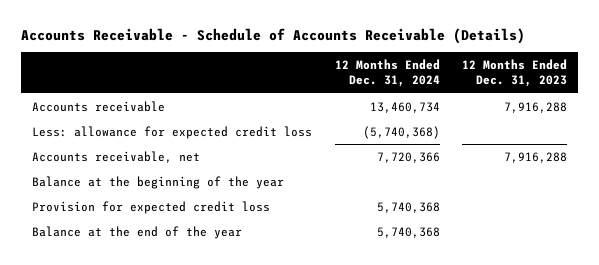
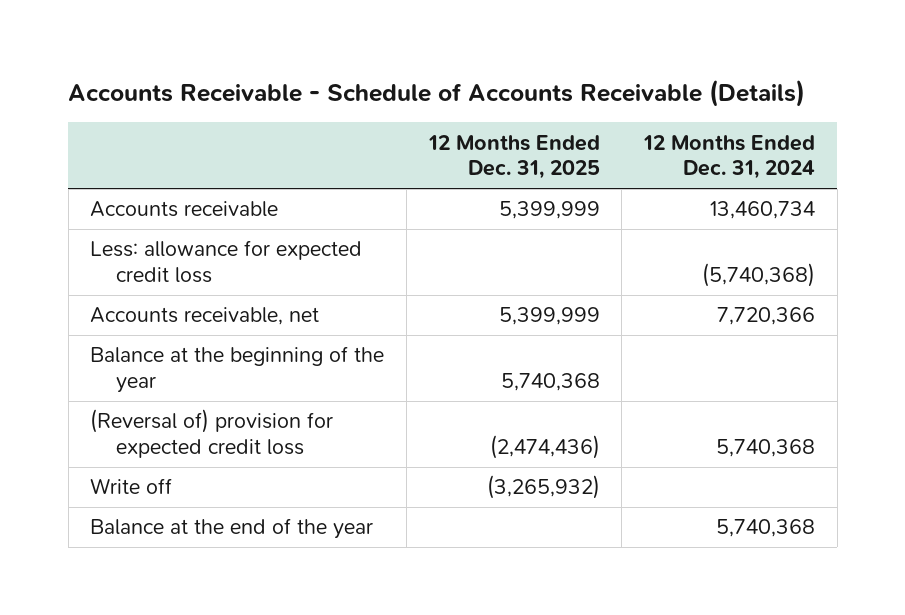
- | 12 Months Ended Dec. 31, 2024 | 12 Months Ended Dec. 31, 2023
+ | 12 Months Ended Dec. 31, 2025 | 12 Months Ended Dec. 31, 2024
- Provision for expected credit loss | 5,740,368 |
+ (Reversal of) provision for expected credit loss | (2,474,436) | 5,740,368
+ Write off | (3,265,932) |

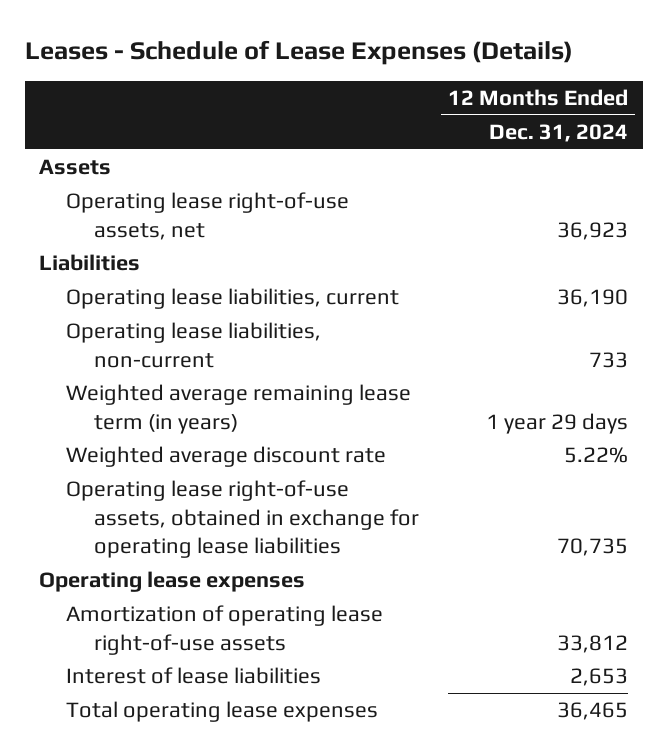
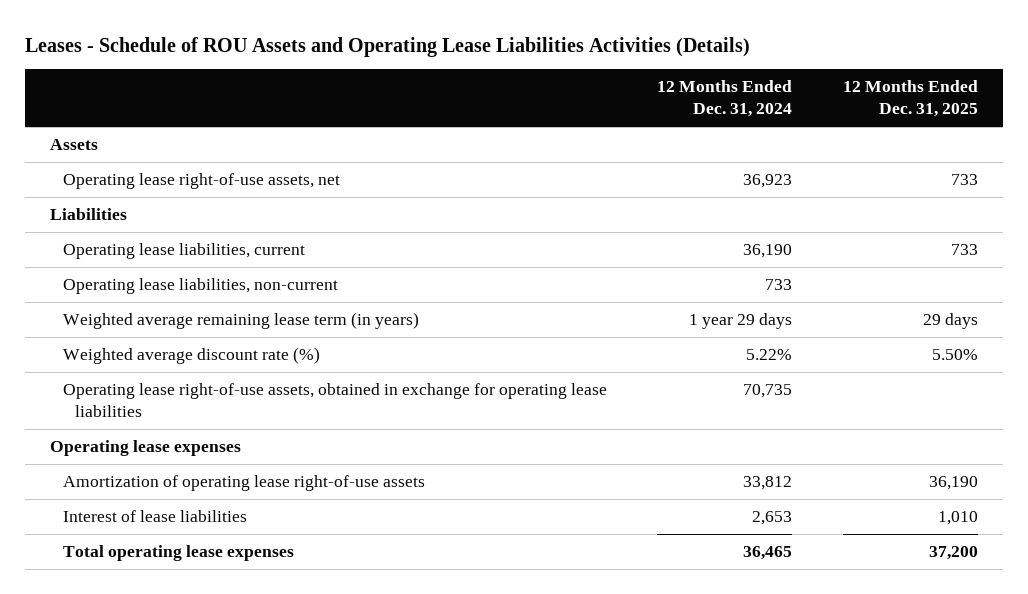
- Leases - Schedule of Lease Expenses (Details)
+ Leases - Schedule of ROU Assets and Operating Lease Liabilities Activities (Details)
- | 12 Months Ended Dec. 31, 2024
+ | 12 Months Ended Dec. 31, 2024 | 12 Months Ended Dec. 31, 2025
- Weighted average discount rate | 5.22%
+ Weighted average discount rate (%) | 5.22% | 5.50%

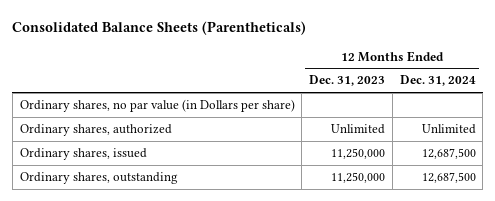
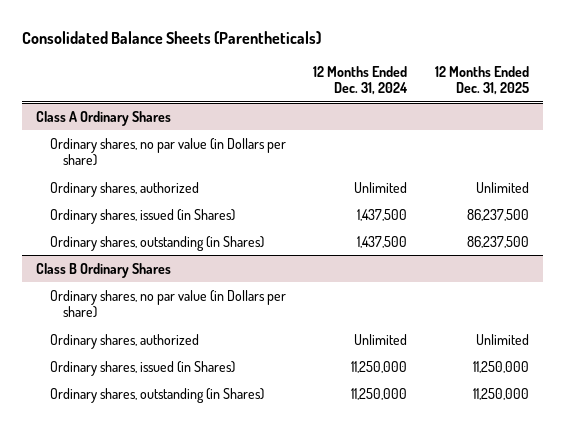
- | 12 Months Ended Dec. 31, 2023 | 12 Months Ended Dec. 31, 2024
+ | 12 Months Ended Dec. 31, 2024 | 12 Months Ended Dec. 31, 2025
+ Class A Ordinary Shares
- Ordinary shares, issued | 11,250,000 | 12,687,500
- Ordinary shares, outstanding | 11,250,000 | 12,687,500
+ Ordinary shares, issued (in Shares) | 1,437,500 | 86,237,500
+ Ordinary shares, outstanding (in Shares) | 1,437,500 | 86,237,500
+ Class B Ordinary Shares
+ Ordinary shares, no par value (in Dollars per share)
+ Ordinary shares, authorized | Unlimited | Unlimited
+ Ordinary shares, issued (in Shares) | 11,250,000 | 11,250,000
+ Ordinary shares, outstanding (in Shares) | 11,250,000 | 11,250,000

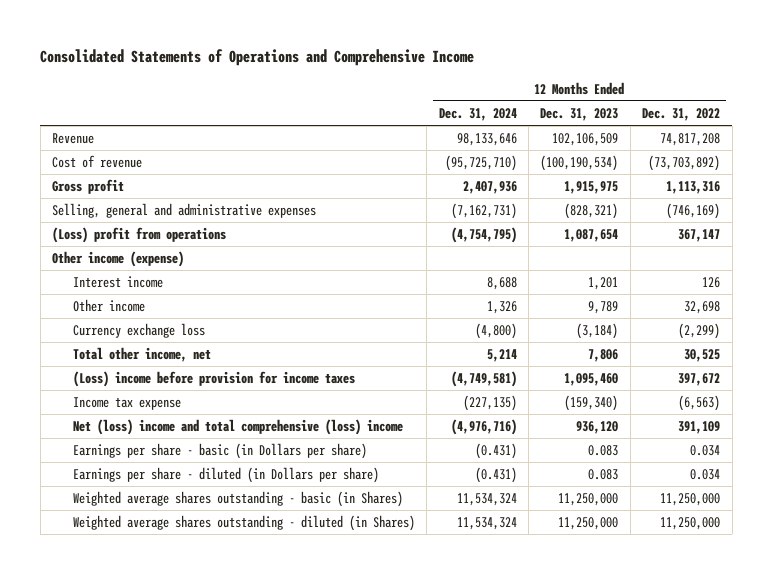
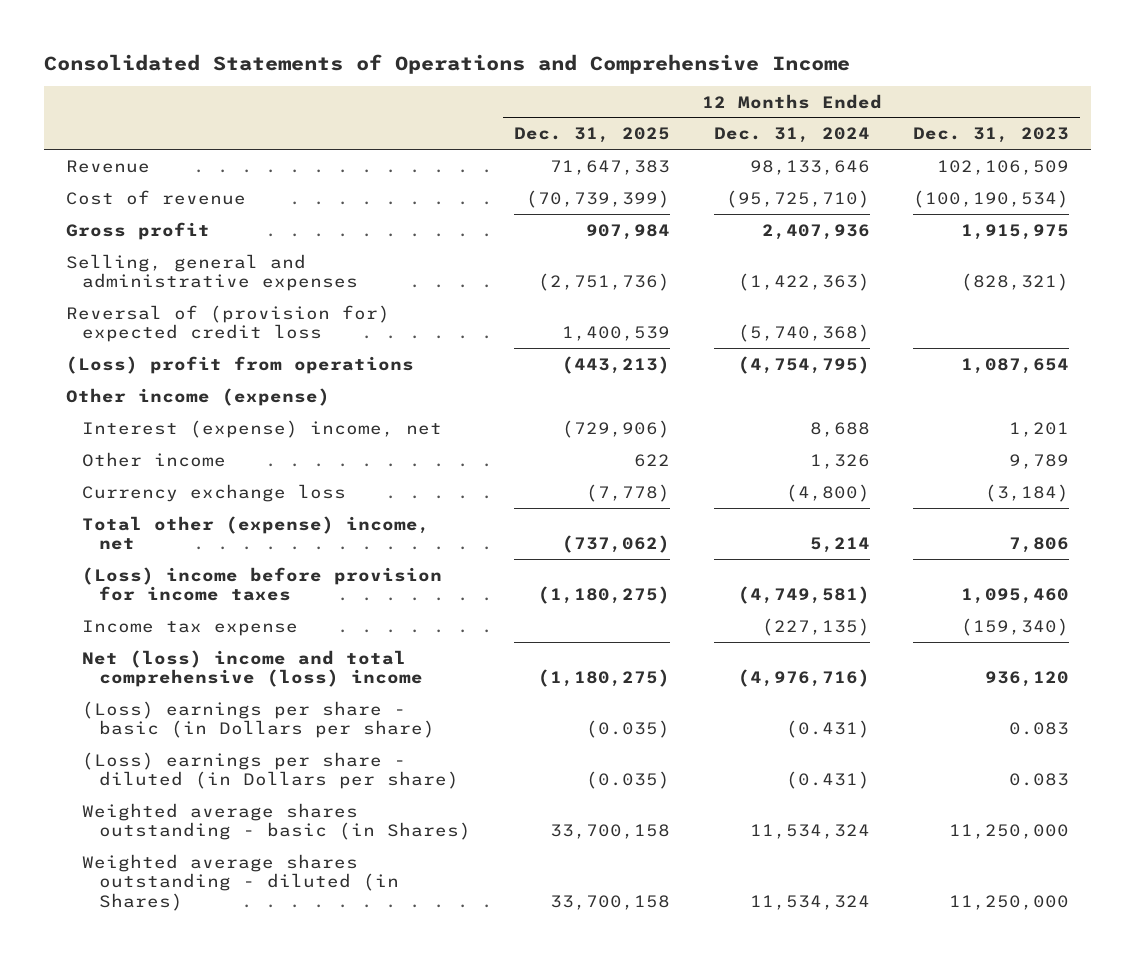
- | 12 Months Ended Dec. 31, 2024 | 12 Months Ended Dec. 31, 2023 | 12 Months Ended Dec. 31, 2022
+ | 12 Months Ended Dec. 31, 2025 | 12 Months Ended Dec. 31, 2024 | 12 Months Ended Dec. 31, 2023
- Selling, general and administrative expenses | (7,162,731) | (828,321) | (746,169)
+ Selling, general and administrative expenses | (2,751,736) | (1,422,363) | (828,321)
+ Reversal of (provision for) expected credit loss | 1,400,539 | (5,740,368) |
- Interest income | 8,688 | 1,201 | 126
+ Interest (expense) income, net | (729,906) | 8,688 | 1,201
- Total other income, net | 5,214 | 7,806 | 30,525
+ Total other (expense) income, net | (737,062) | 5,214 | 7,806
- Earnings per share - basic (in Dollars per share) | (0.431) | 0.083 | 0.034
- Earnings per share - diluted (in Dollars per share) | (0.431) | 0.083 | 0.034
+ (Loss) earnings per share - basic (in Dollars per share) | (0.035) | (0.431) | 0.083
+ (Loss) earnings per share - diluted (in Dollars per share) | (0.035) | (0.431) | 0.083

